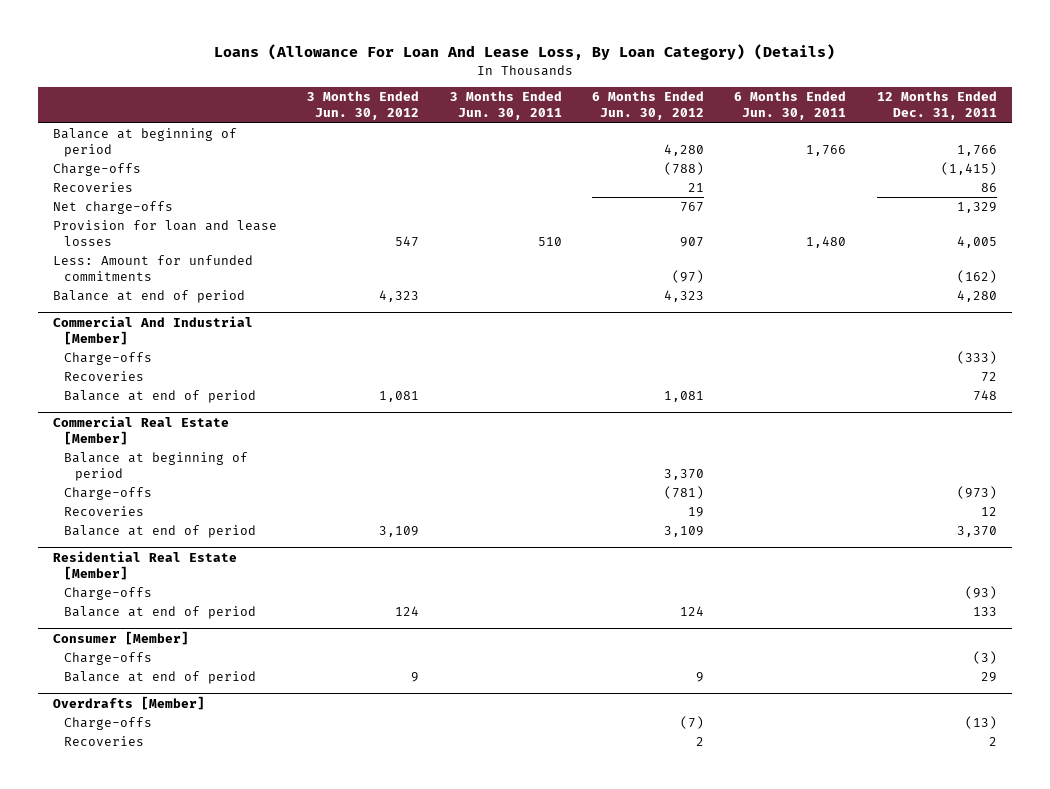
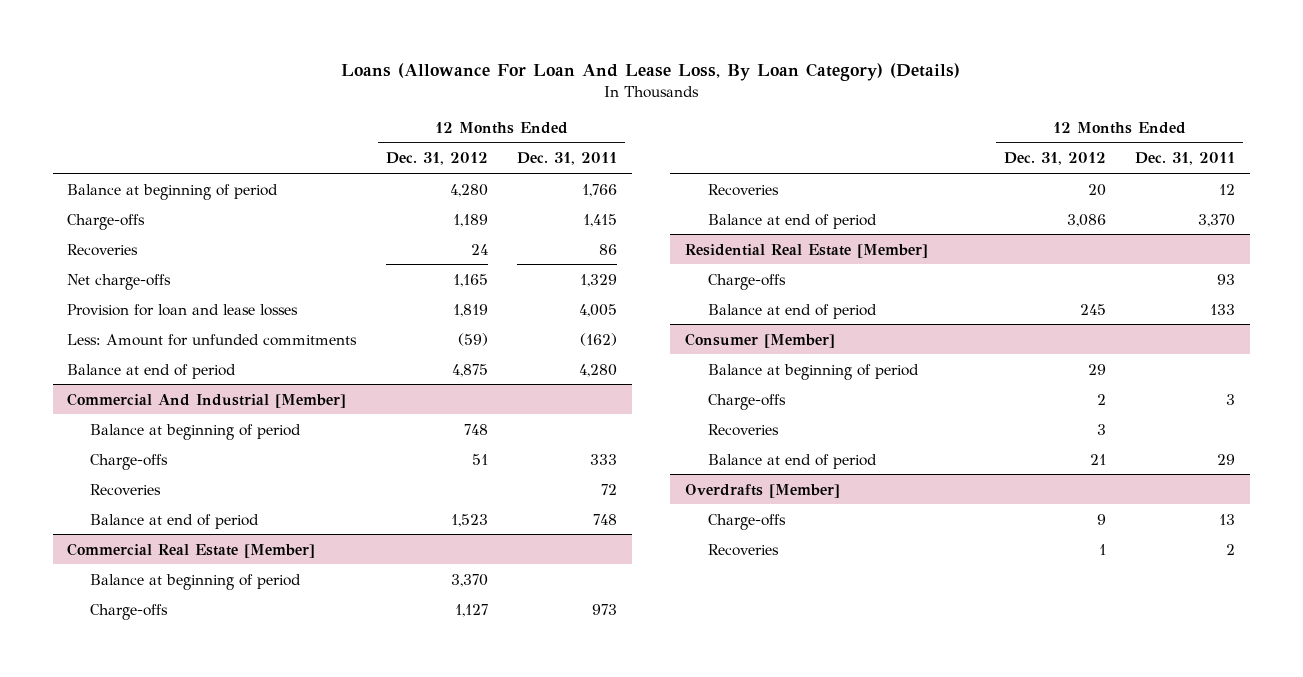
- | 3 Months Ended Jun. 30, 2012 | 3 Months Ended Jun. 30, 2011 | 6 Months Ended Jun. 30, 2012 | 6 Months Ended Jun. 30, 2011 | 12 Months Ended Dec. 31, 2011
+ | 12 Months Ended Dec. 31, 2012 | 12 Months Ended Dec. 31, 2011
- Charge-offs | | | (788) | | (1,415)
+ Charge-offs | 1,189 | 1,415
@ Commercial And Industrial [Member]
- Charge-offs | | | | | (333)
+ Balance at beginning of period | 748 |
+ Charge-offs | 51 | 333
@ Commercial Real Estate [Member]
- Charge-offs | | | (781) | | (973)
+ Charge-offs | 1,127 | 973
@ Residential Real Estate [Member]
- Charge-offs | | | | | (93)
+ Charge-offs | | 93
@ Consumer [Member]
- Charge-offs | | | | | (3)
+ Balance at beginning of period | 29 |
+ Charge-offs | 2 | 3
+ Recoveries | 3 |
@ Overdrafts [Member]
- Charge-offs | | | (7) | | (13)
+ Charge-offs | 9 | 13

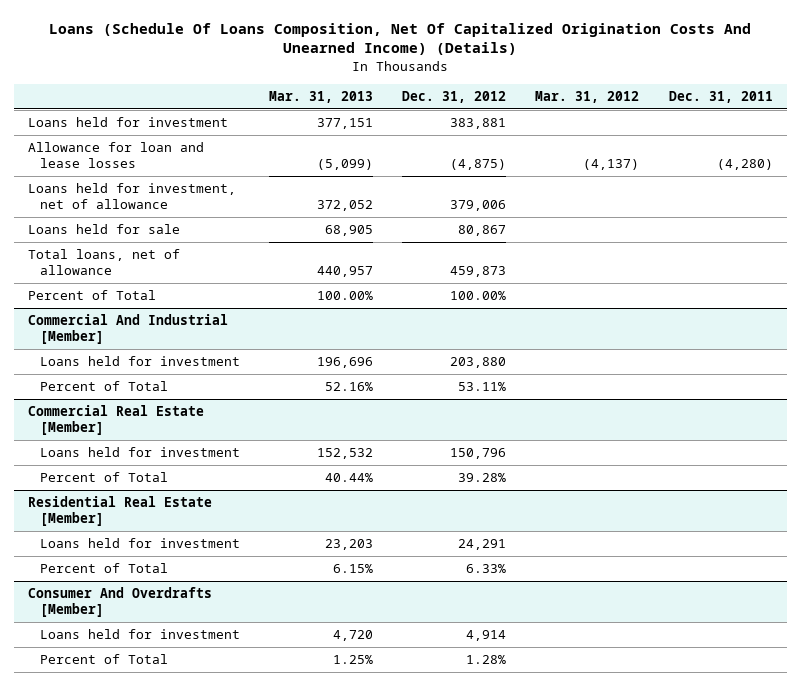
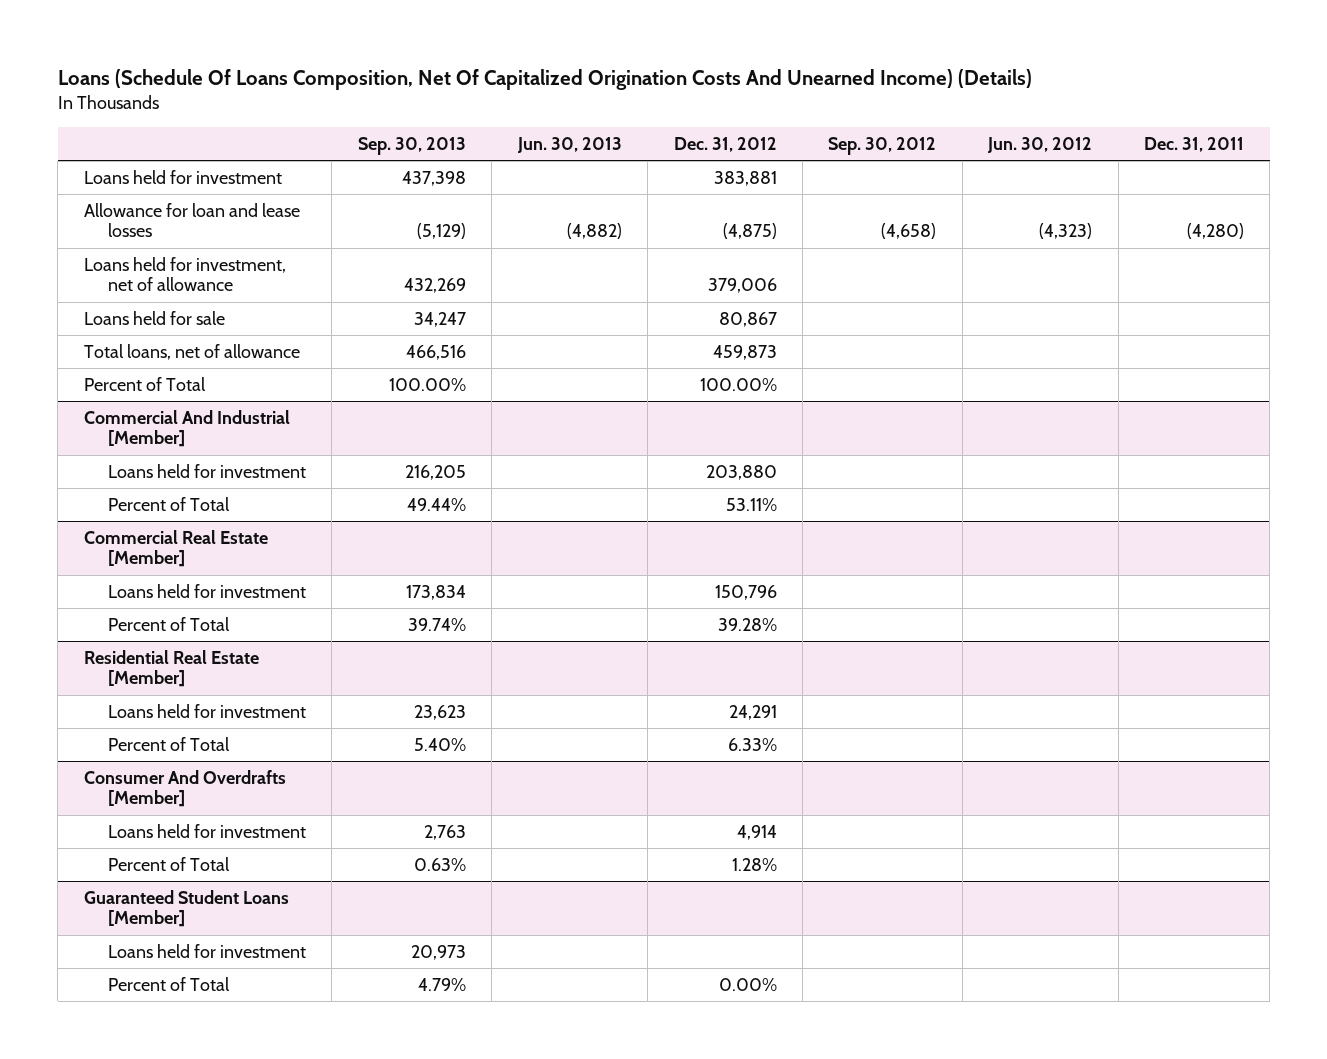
- | Mar. 31, 2013 | Dec. 31, 2012 | Mar. 31, 2012 | Dec. 31, 2011
+ | Sep. 30, 2013 | Jun. 30, 2013 | Dec. 31, 2012 | Sep. 30, 2012 | Jun. 30, 2012 | Dec. 31, 2011
+ Guaranteed Student Loans [Member]
+ Loans held for investment | 20,973 | | | | |
+ Percent of Total | 4.79% | | 0.00% | | |

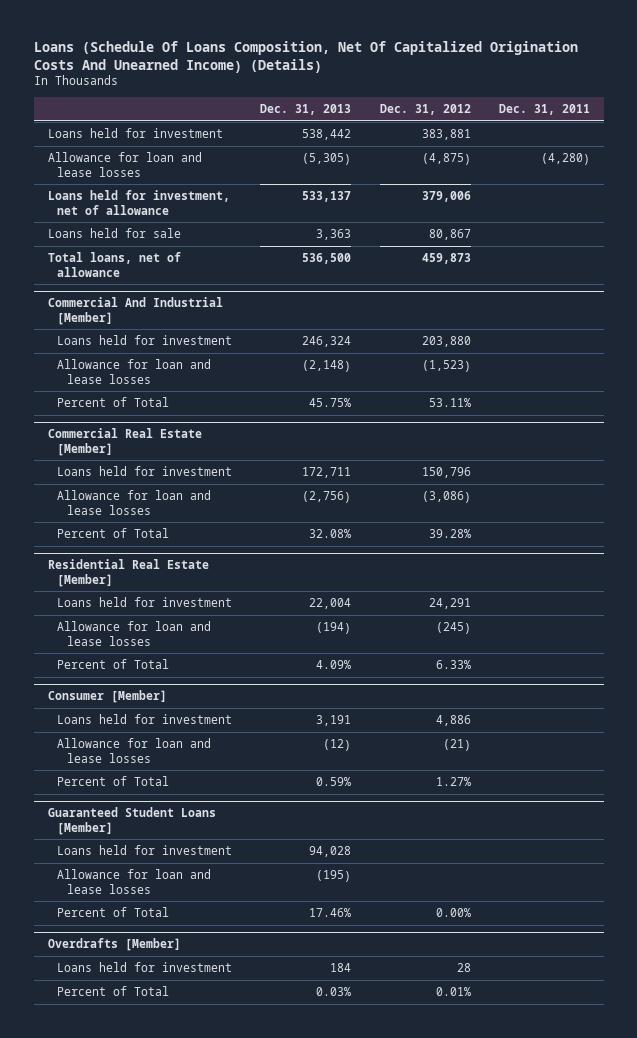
- | Sep. 30, 2013 | Jun. 30, 2013 | Dec. 31, 2012 | Sep. 30, 2012 | Jun. 30, 2012 | Dec. 31, 2011
+ | Dec. 31, 2013 | Dec. 31, 2012 | Dec. 31, 2011
- Percent of Total | 100.00% | | 100.00% | | |
@ Commercial And Industrial [Member]
+ Allowance for loan and lease losses | (2,148) | (1,523) |
@ Commercial Real Estate [Member]
+ Allowance for loan and lease losses | (2,756) | (3,086) |
@ Residential Real Estate [Member]
+ Allowance for loan and lease losses | (194) | (245) |
- Consumer And Overdrafts [Member]
- Loans held for investment | 2,763 | | 4,914 | | |
- Percent of Total | 0.63% | | 1.28% | | |
+ Consumer [Member]
+ Loans held for investment | 3,191 | 4,886 |
+ Allowance for loan and lease losses | (12) | (21) |
+ Percent of Total | 0.59% | 1.27% |
@ Guaranteed Student Loans [Member]
+ Allowance for loan and lease losses | (195) | |
+ Overdrafts [Member]
+ Loans held for investment | 184 | 28 |
+ Percent of Total | 0.03% | 0.01% |

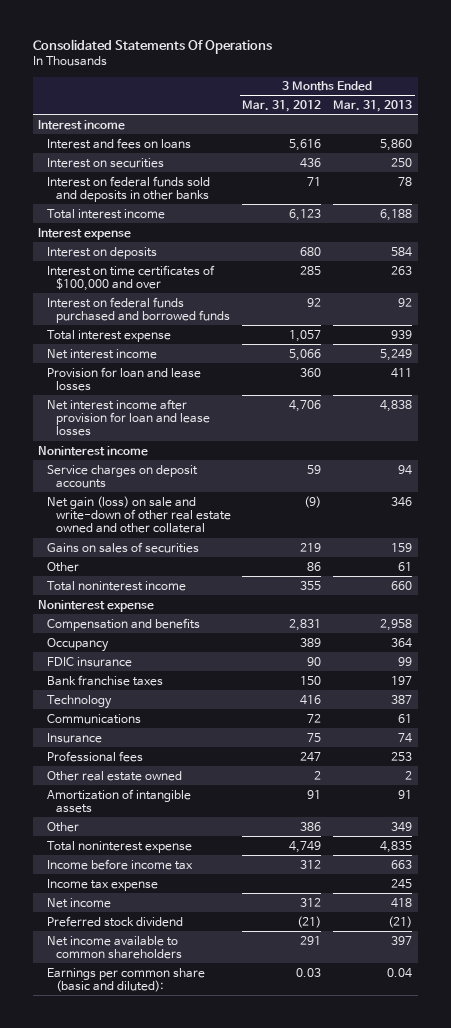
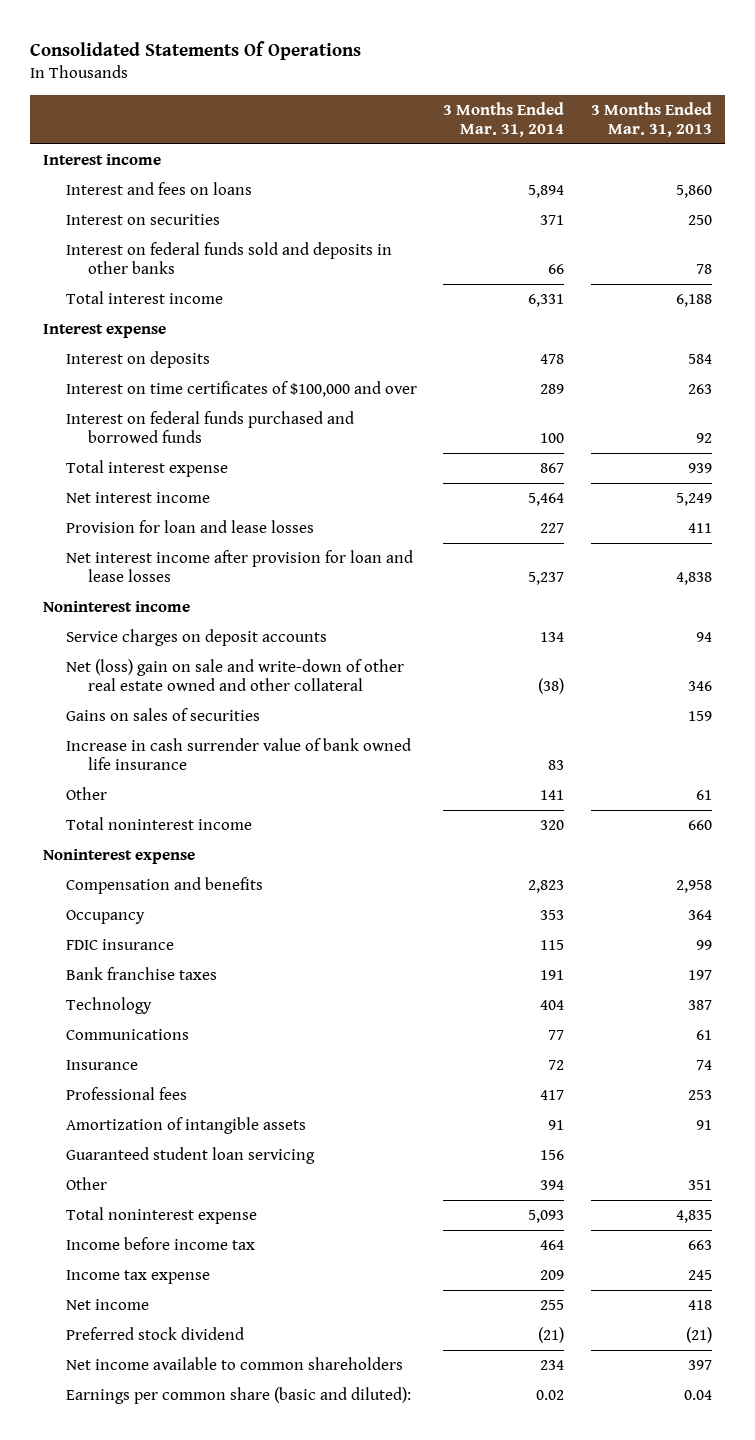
- | 3 Months Ended Mar. 31, 2012 | 3 Months Ended Mar. 31, 2013
+ | 3 Months Ended Mar. 31, 2014 | 3 Months Ended Mar. 31, 2013
- Net gain (loss) on sale and write-down of other real estate owned and other collateral | (9) | 346
+ Net (loss) gain on sale and write-down of other real estate owned and other collateral | (38) | 346
+ Increase in cash surrender value of bank owned life insurance | 83 |
- Other real estate owned | 2 | 2
- Other | 386 | 349
+ Guaranteed student loan servicing | 156 |
+ Other | 394 | 351

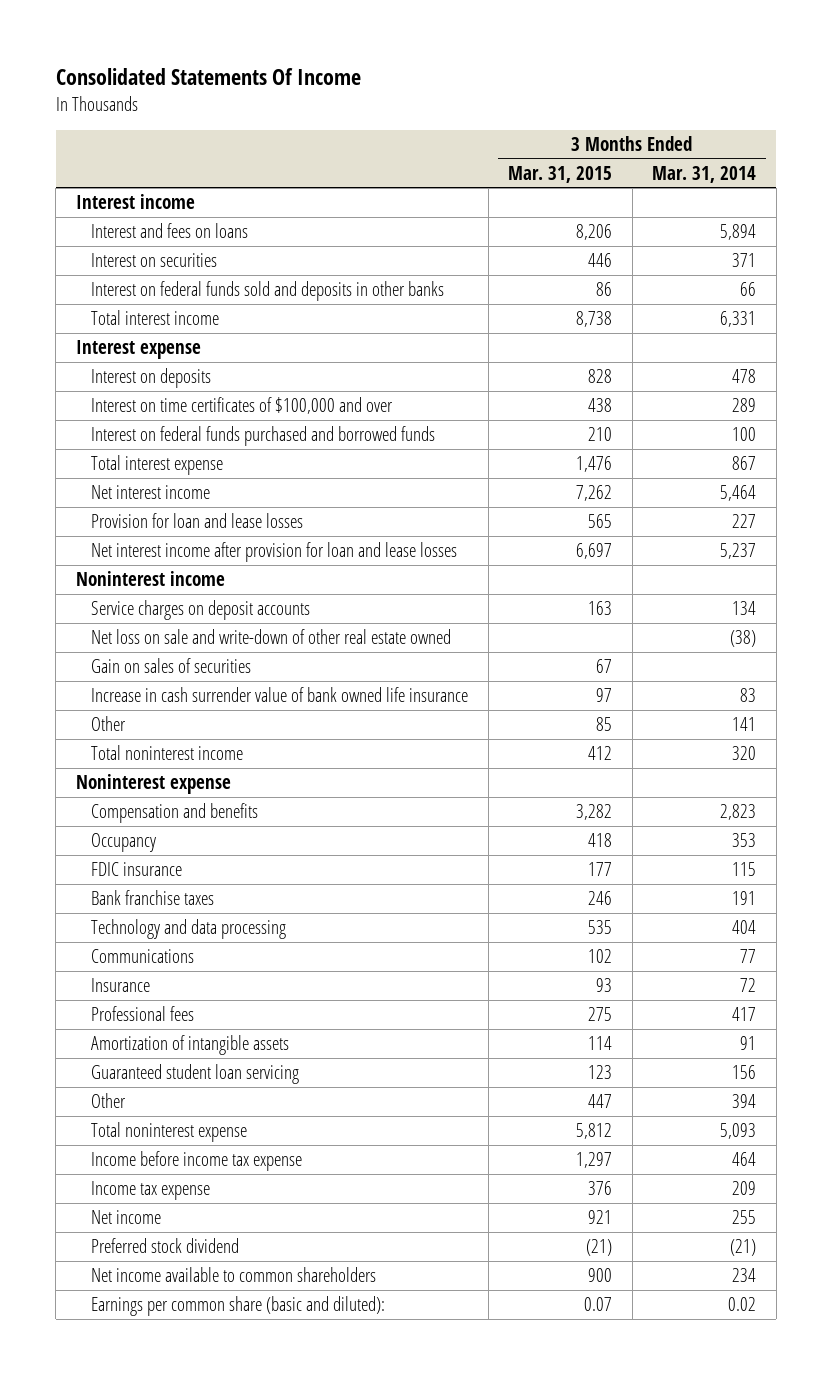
- Consolidated Statements Of Operations
+ Consolidated Statements Of Income
- | 3 Months Ended Mar. 31, 2014 | 3 Months Ended Mar. 31, 2013
+ | 3 Months Ended Mar. 31, 2015 | 3 Months Ended Mar. 31, 2014
- Net (loss) gain on sale and write-down of other real estate owned and other collateral | (38) | 346
- Gains on sales of securities | | 159
+ Net loss on sale and write-down of other real estate owned | | (38)
+ Gain on sales of securities | 67 |
- Technology | 404 | 387
+ Technology and data processing | 535 | 404
- Income before income tax | 464 | 663
+ Income before income tax expense | 1,297 | 464

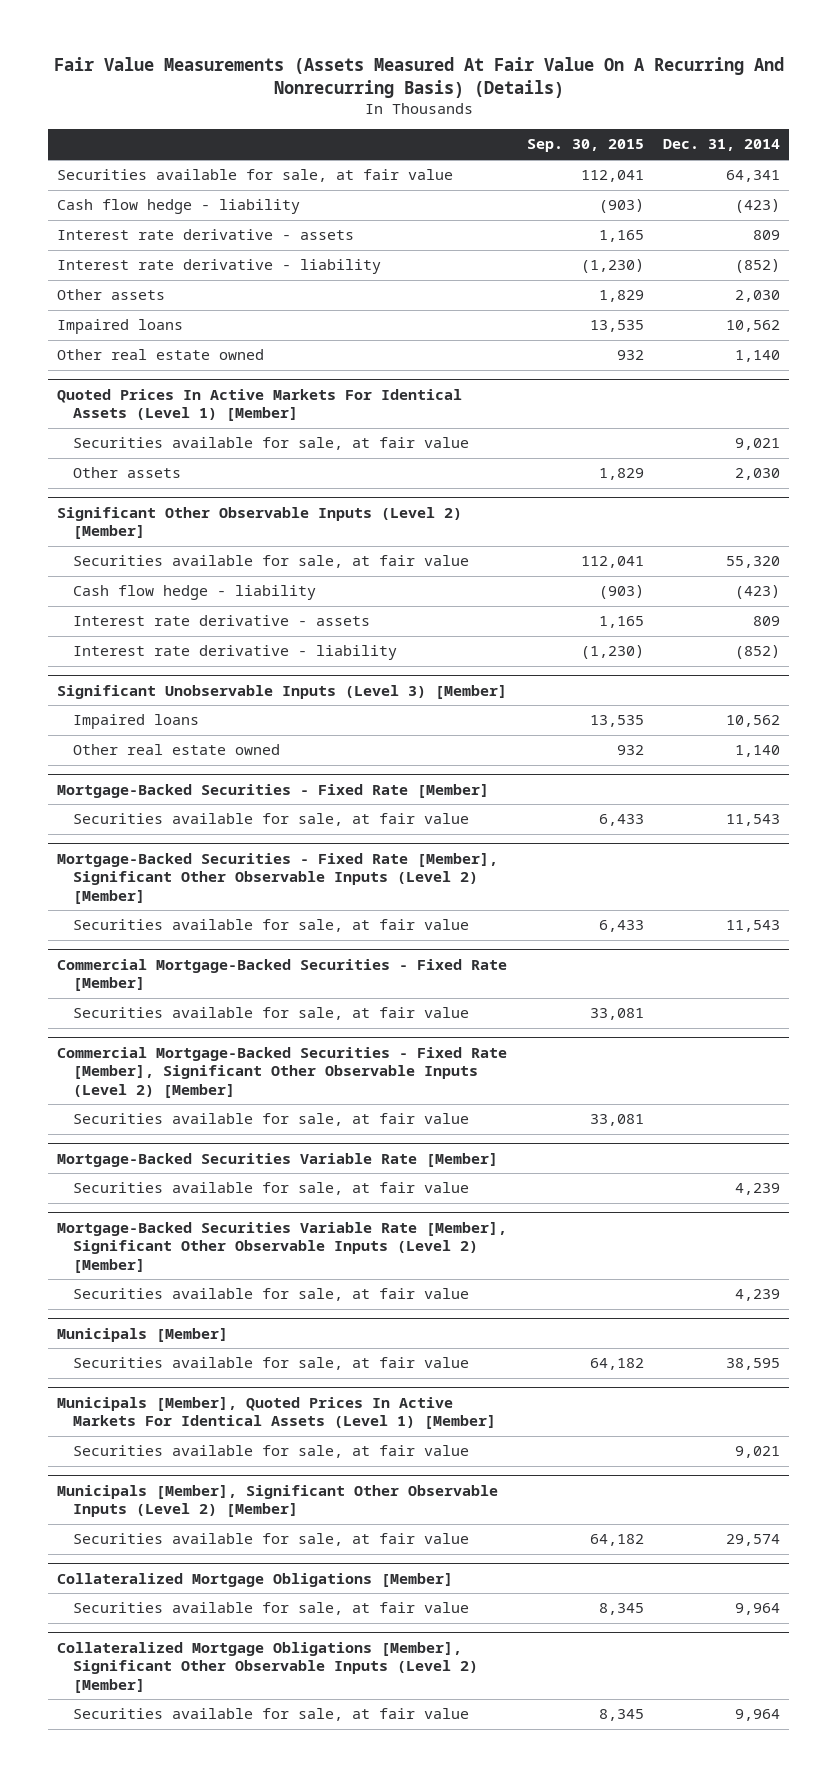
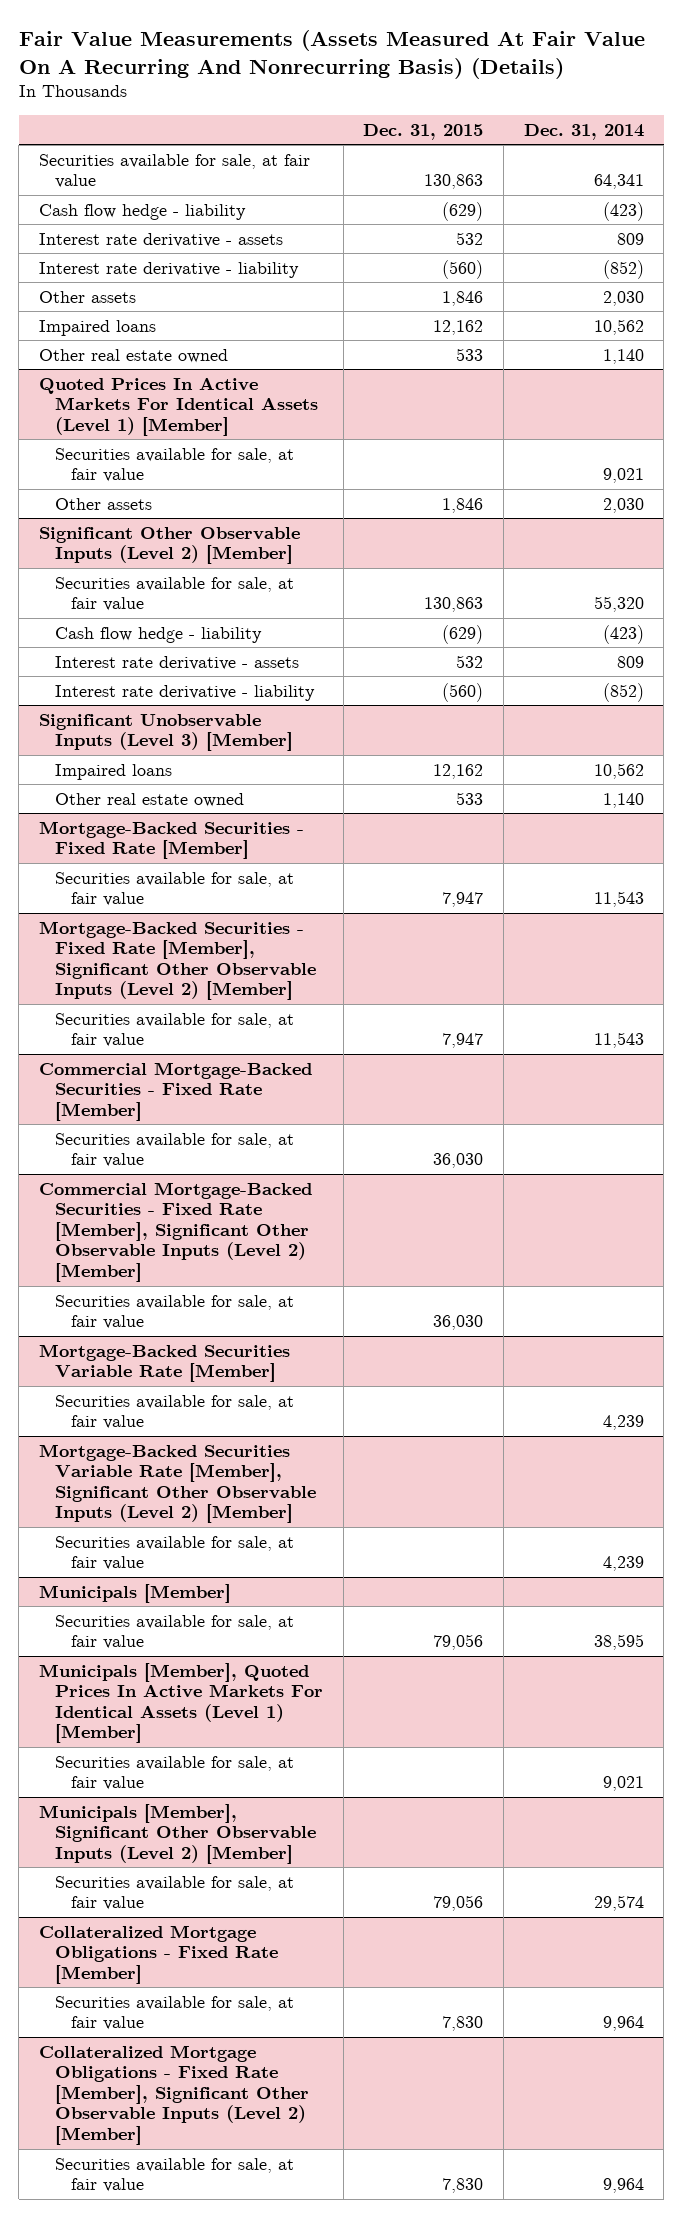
- | Sep. 30, 2015 | Dec. 31, 2014
+ | Dec. 31, 2015 | Dec. 31, 2014
- Collateralized Mortgage Obligations [Member]
+ Collateralized Mortgage Obligations - Fixed Rate [Member]
- Collateralized Mortgage Obligations [Member], Significant Other Observable Inputs (Level 2) [Member]
+ Collateralized Mortgage Obligations - Fixed Rate [Member], Significant Other Observable Inputs (Level 2) [Member]

